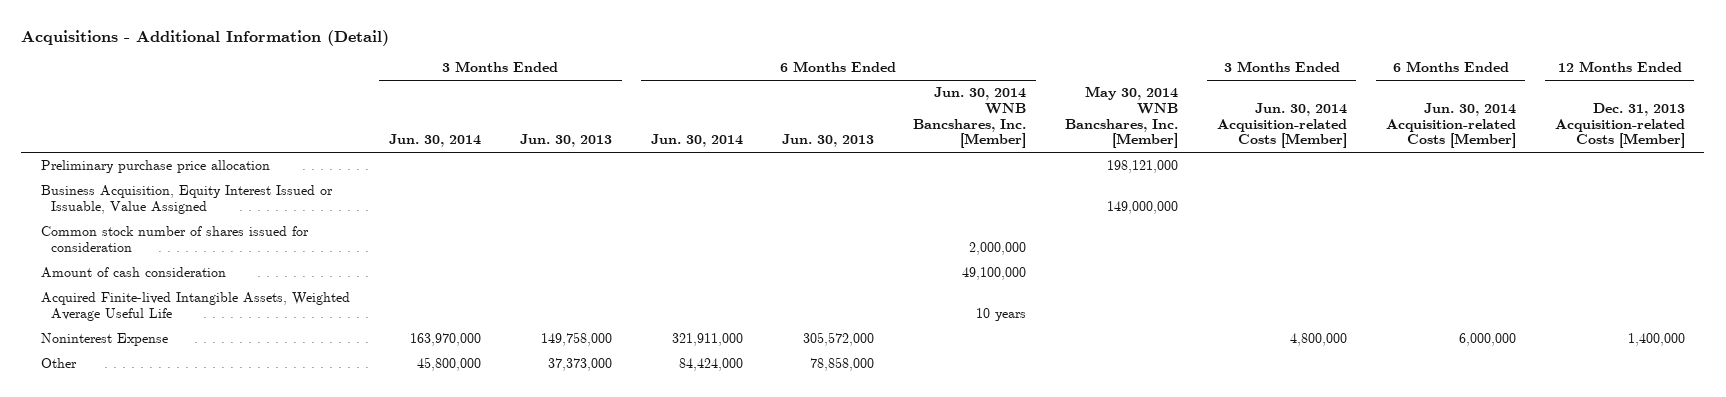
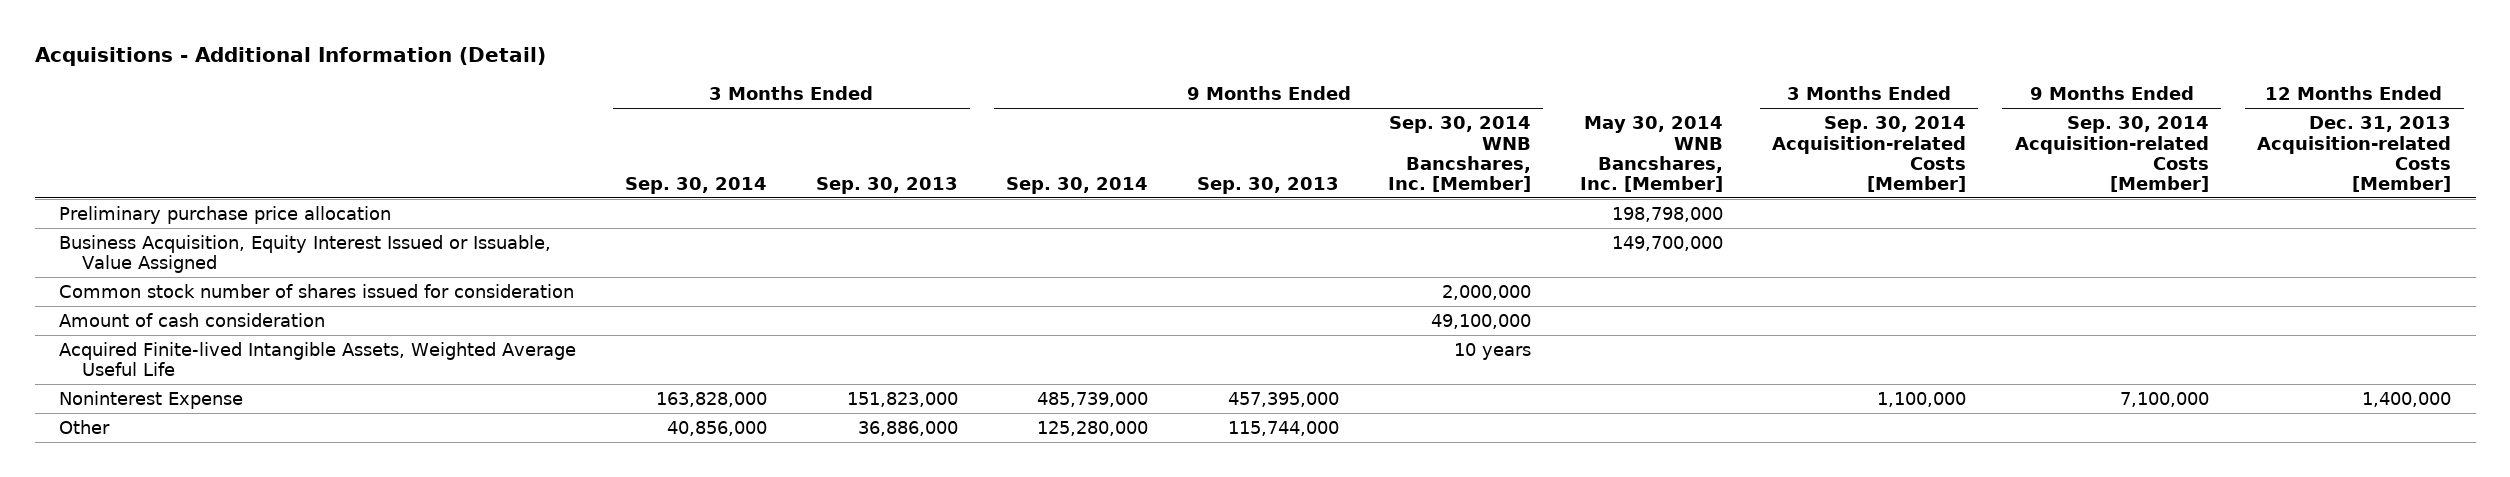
- | 3 Months Ended Jun. 30, 2014 | 3 Months Ended Jun. 30, 2013 | 6 Months Ended Jun. 30, 2014 | 6 Months Ended Jun. 30, 2013 | 6 Months Ended Jun. 30, 2014 WNB Bancshares, Inc. [Member] | May 30, 2014 WNB Bancshares, Inc. [Member] | 3 Months Ended Jun. 30, 2014 Acquisition-related Costs [Member] | 6 Months Ended Jun. 30, 2014 Acquisition-related Costs [Member] | 12 Months Ended Dec. 31, 2013 Acquisition-related Costs [Member]
+ | 3 Months Ended Sep. 30, 2014 | 3 Months Ended Sep. 30, 2013 | 9 Months Ended Sep. 30, 2014 | 9 Months Ended Sep. 30, 2013 | 9 Months Ended Sep. 30, 2014 WNB Bancshares, Inc. [Member] | May 30, 2014 WNB Bancshares, Inc. [Member] | 3 Months Ended Sep. 30, 2014 Acquisition-related Costs [Member] | 9 Months Ended Sep. 30, 2014 Acquisition-related Costs [Member] | 12 Months Ended Dec. 31, 2013 Acquisition-related Costs [Member]
- Preliminary purchase price allocation | | | | | | 198,121,000 | | |
- Business Acquisition, Equity Interest Issued or Issuable, Value Assigned | | | | | | 149,000,000 | | |
+ Preliminary purchase price allocation | | | | | | 198,798,000 | | |
+ Business Acquisition, Equity Interest Issued or Issuable, Value Assigned | | | | | | 149,700,000 | | |

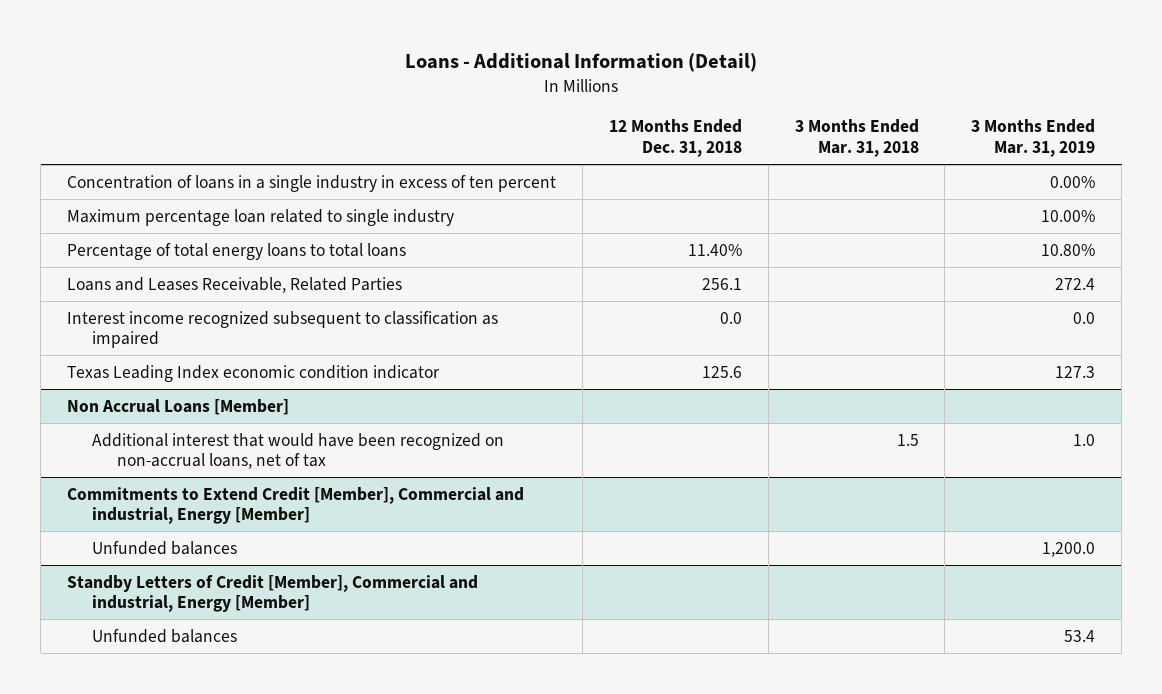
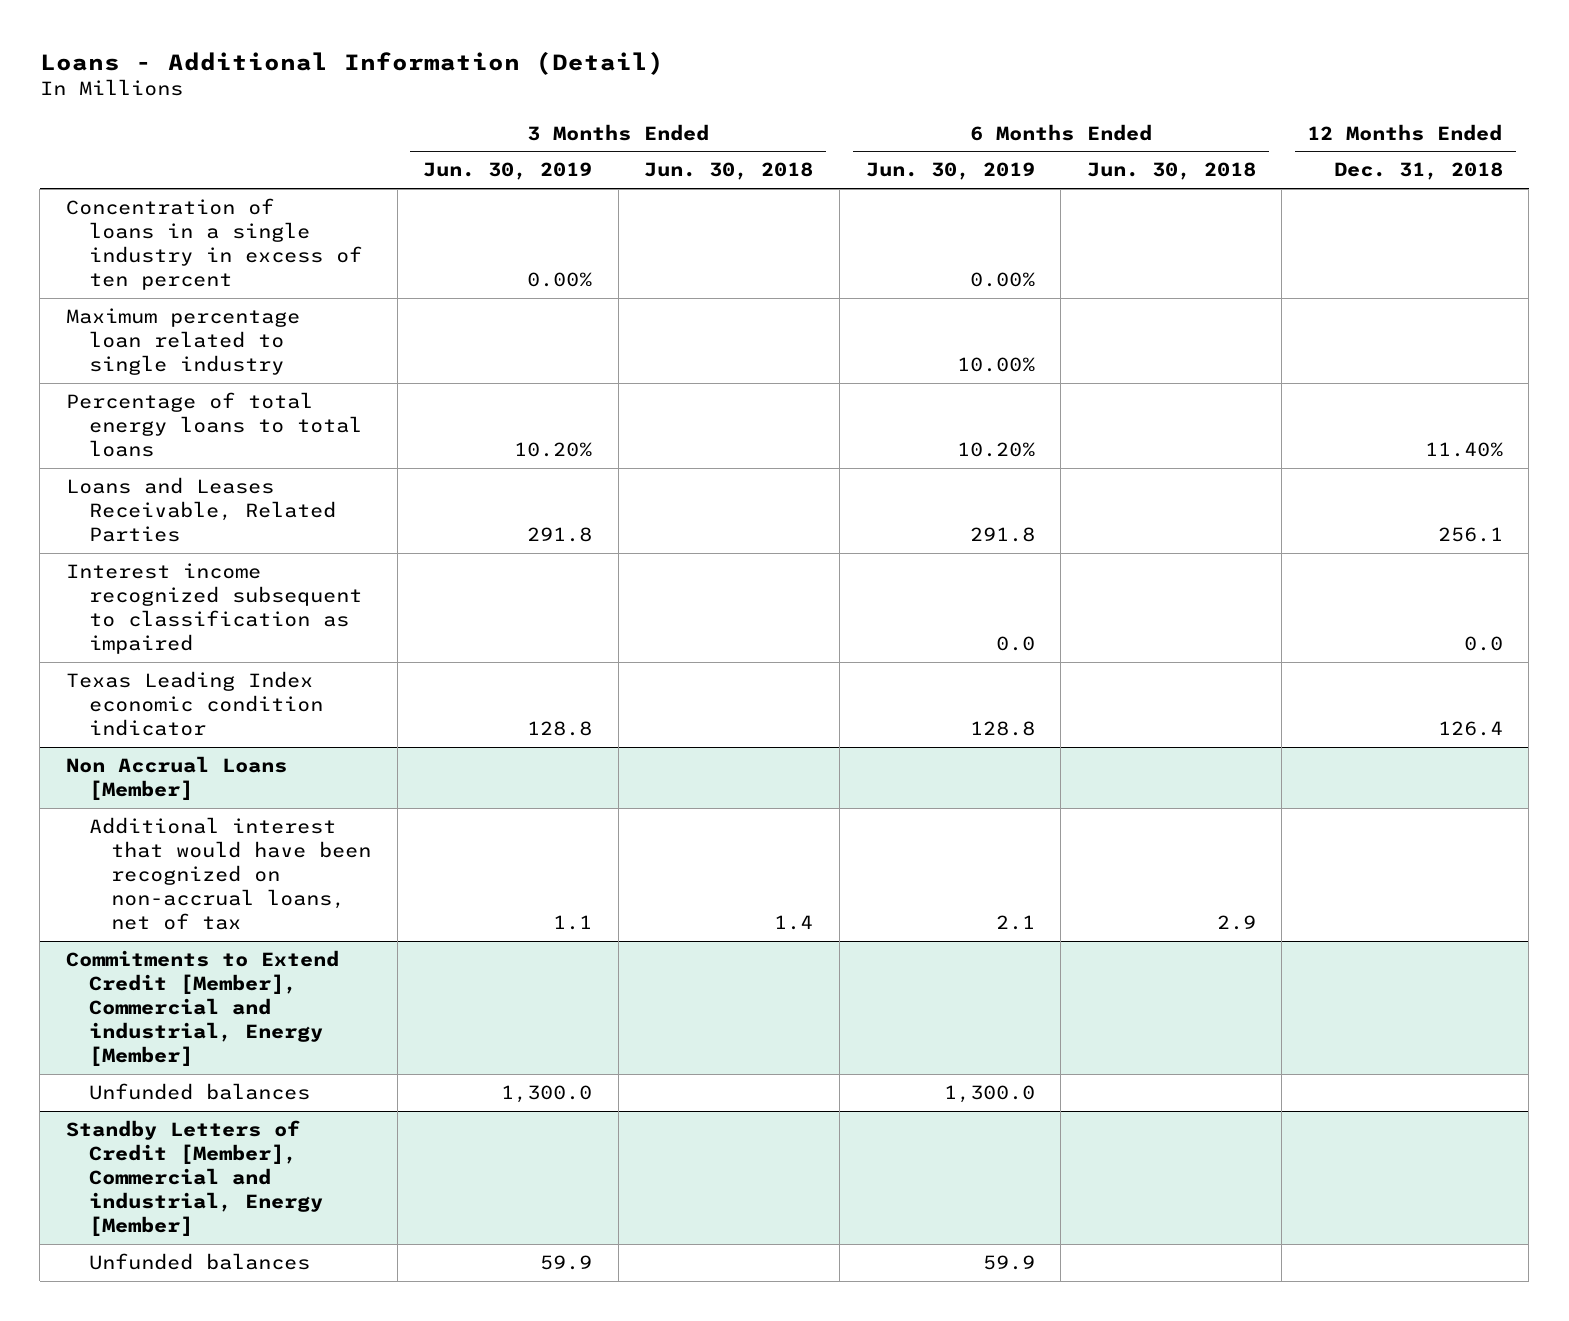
- | 12 Months Ended Dec. 31, 2018 | 3 Months Ended Mar. 31, 2018 | 3 Months Ended Mar. 31, 2019
+ | 3 Months Ended Jun. 30, 2019 | 3 Months Ended Jun. 30, 2018 | 6 Months Ended Jun. 30, 2019 | 6 Months Ended Jun. 30, 2018 | 12 Months Ended Dec. 31, 2018
- Texas Leading Index economic condition indicator | 125.6 | | 127.3
+ Texas Leading Index economic condition indicator | 128.8 | | 128.8 | | 126.4

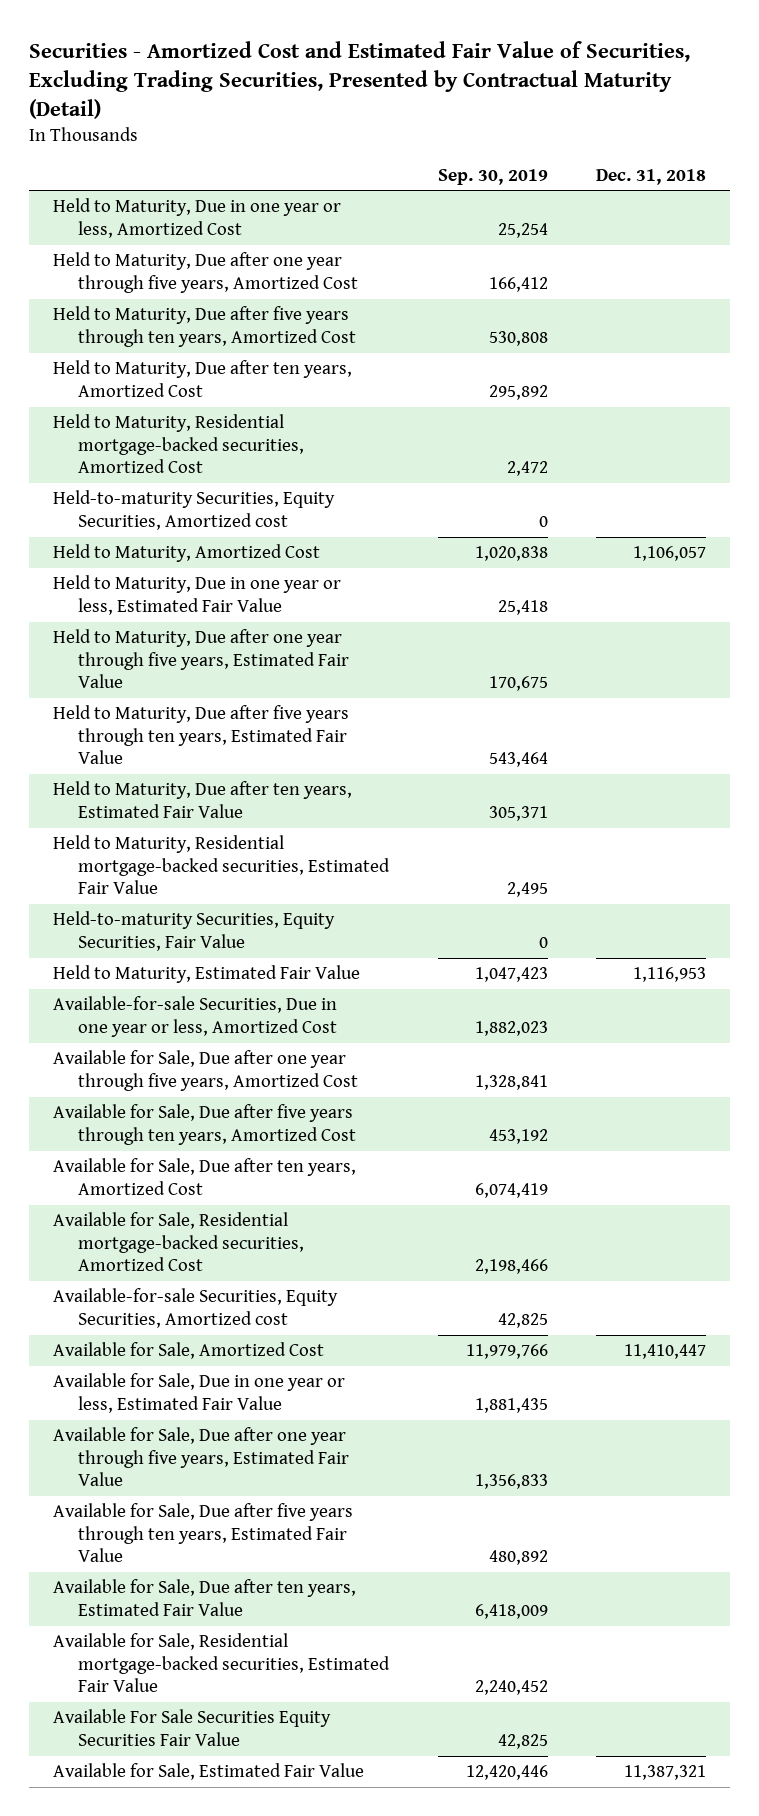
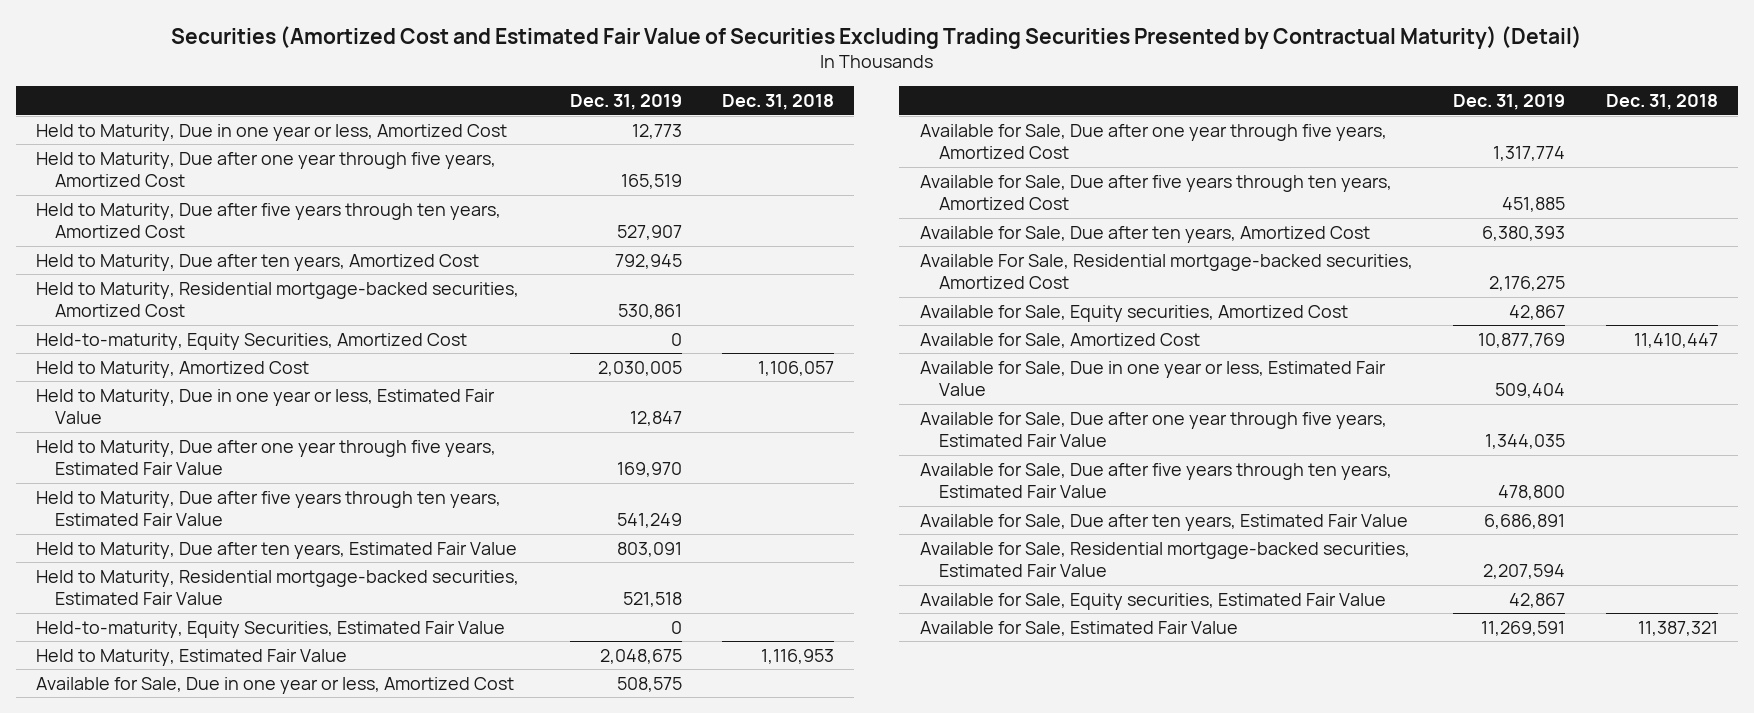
- Securities - Amortized Cost and Estimated Fair Value of Securities, Excluding Trading Securities, Presented by Contractual Maturity (Detail)
+ Securities (Amortized Cost and Estimated Fair Value of Securities Excluding Trading Securities Presented by Contractual Maturity) (Detail)
- | Sep. 30, 2019 | Dec. 31, 2018
+ | Dec. 31, 2019 | Dec. 31, 2018
- Held-to-maturity Securities, Equity Securities, Amortized cost | 0 |
+ Held-to-maturity, Equity Securities, Amortized Cost | 0 |
- Held-to-maturity Securities, Equity Securities, Fair Value | 0 |
+ Held-to-maturity, Equity Securities, Estimated Fair Value | 0 |
- Available-for-sale Securities, Due in one year or less, Amortized Cost | 1,882,023 |
+ Available for Sale, Due in one year or less, Amortized Cost | 508,575 |
- Available for Sale, Residential mortgage-backed securities, Amortized Cost | 2,198,466 |
- Available-for-sale Securities, Equity Securities, Amortized cost | 42,825 |
+ Available For Sale, Residential mortgage-backed securities, Amortized Cost | 2,176,275 |
+ Available for Sale, Equity securities, Amortized Cost | 42,867 |
- Available For Sale Securities Equity Securities Fair Value | 42,825 |
+ Available for Sale, Equity securities, Estimated Fair Value | 42,867 |

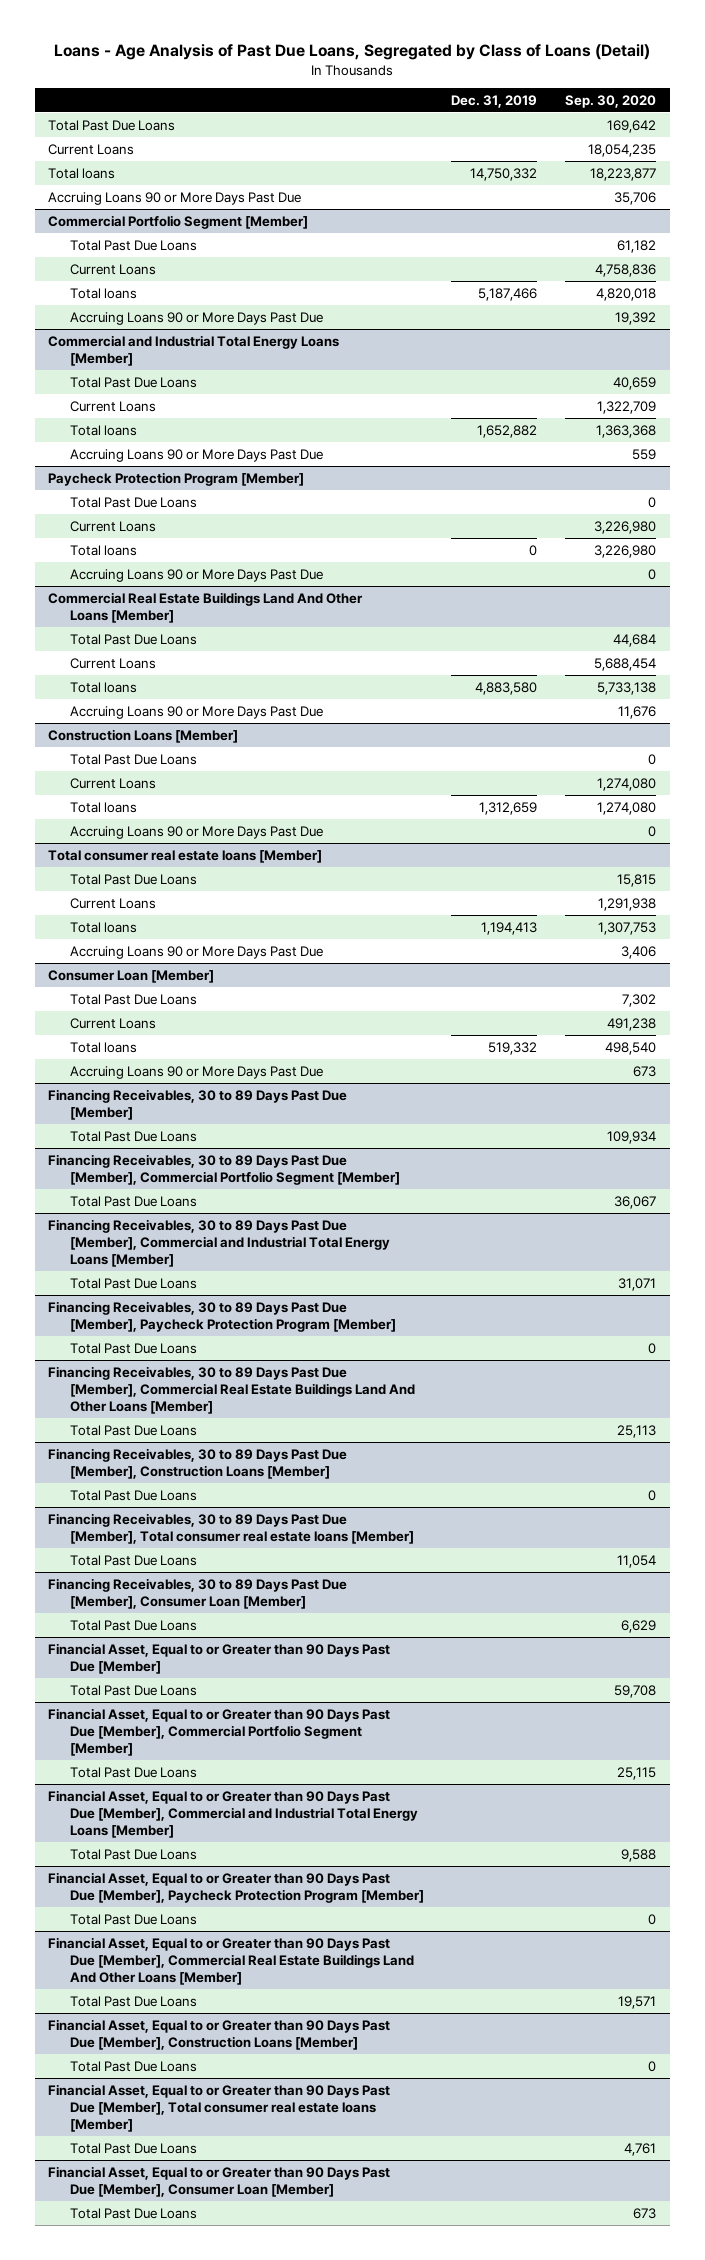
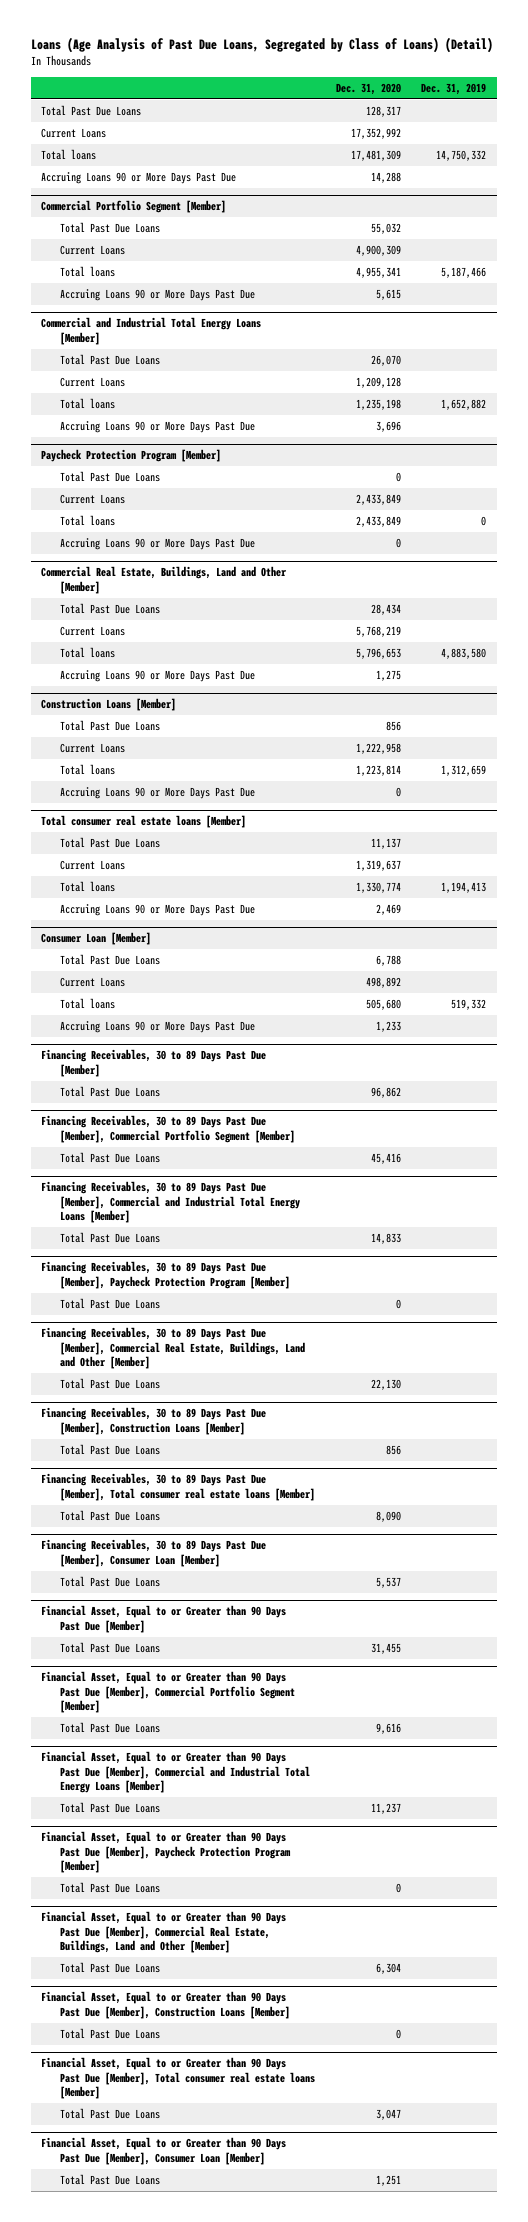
- Loans - Age Analysis of Past Due Loans, Segregated by Class of Loans (Detail)
+ Loans (Age Analysis of Past Due Loans, Segregated by Class of Loans) (Detail)
- | Dec. 31, 2019 | Sep. 30, 2020
+ | Dec. 31, 2020 | Dec. 31, 2019
- Commercial Real Estate Buildings Land And Other Loans [Member]
+ Commercial Real Estate, Buildings, Land and Other [Member]
- Financing Receivables, 30 to 89 Days Past Due [Member], Commercial Real Estate Buildings Land And Other Loans [Member]
+ Financing Receivables, 30 to 89 Days Past Due [Member], Commercial Real Estate, Buildings, Land and Other [Member]
- Financial Asset, Equal to or Greater than 90 Days Past Due [Member], Commercial Real Estate Buildings Land And Other Loans [Member]
+ Financial Asset, Equal to or Greater than 90 Days Past Due [Member], Commercial Real Estate, Buildings, Land and Other [Member]

